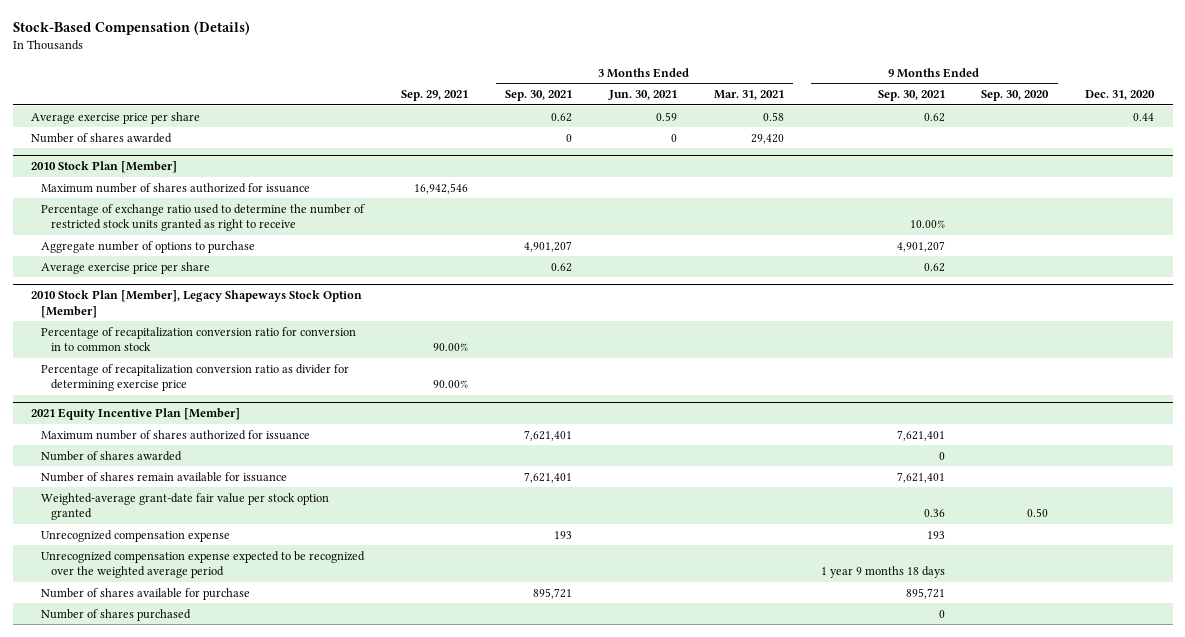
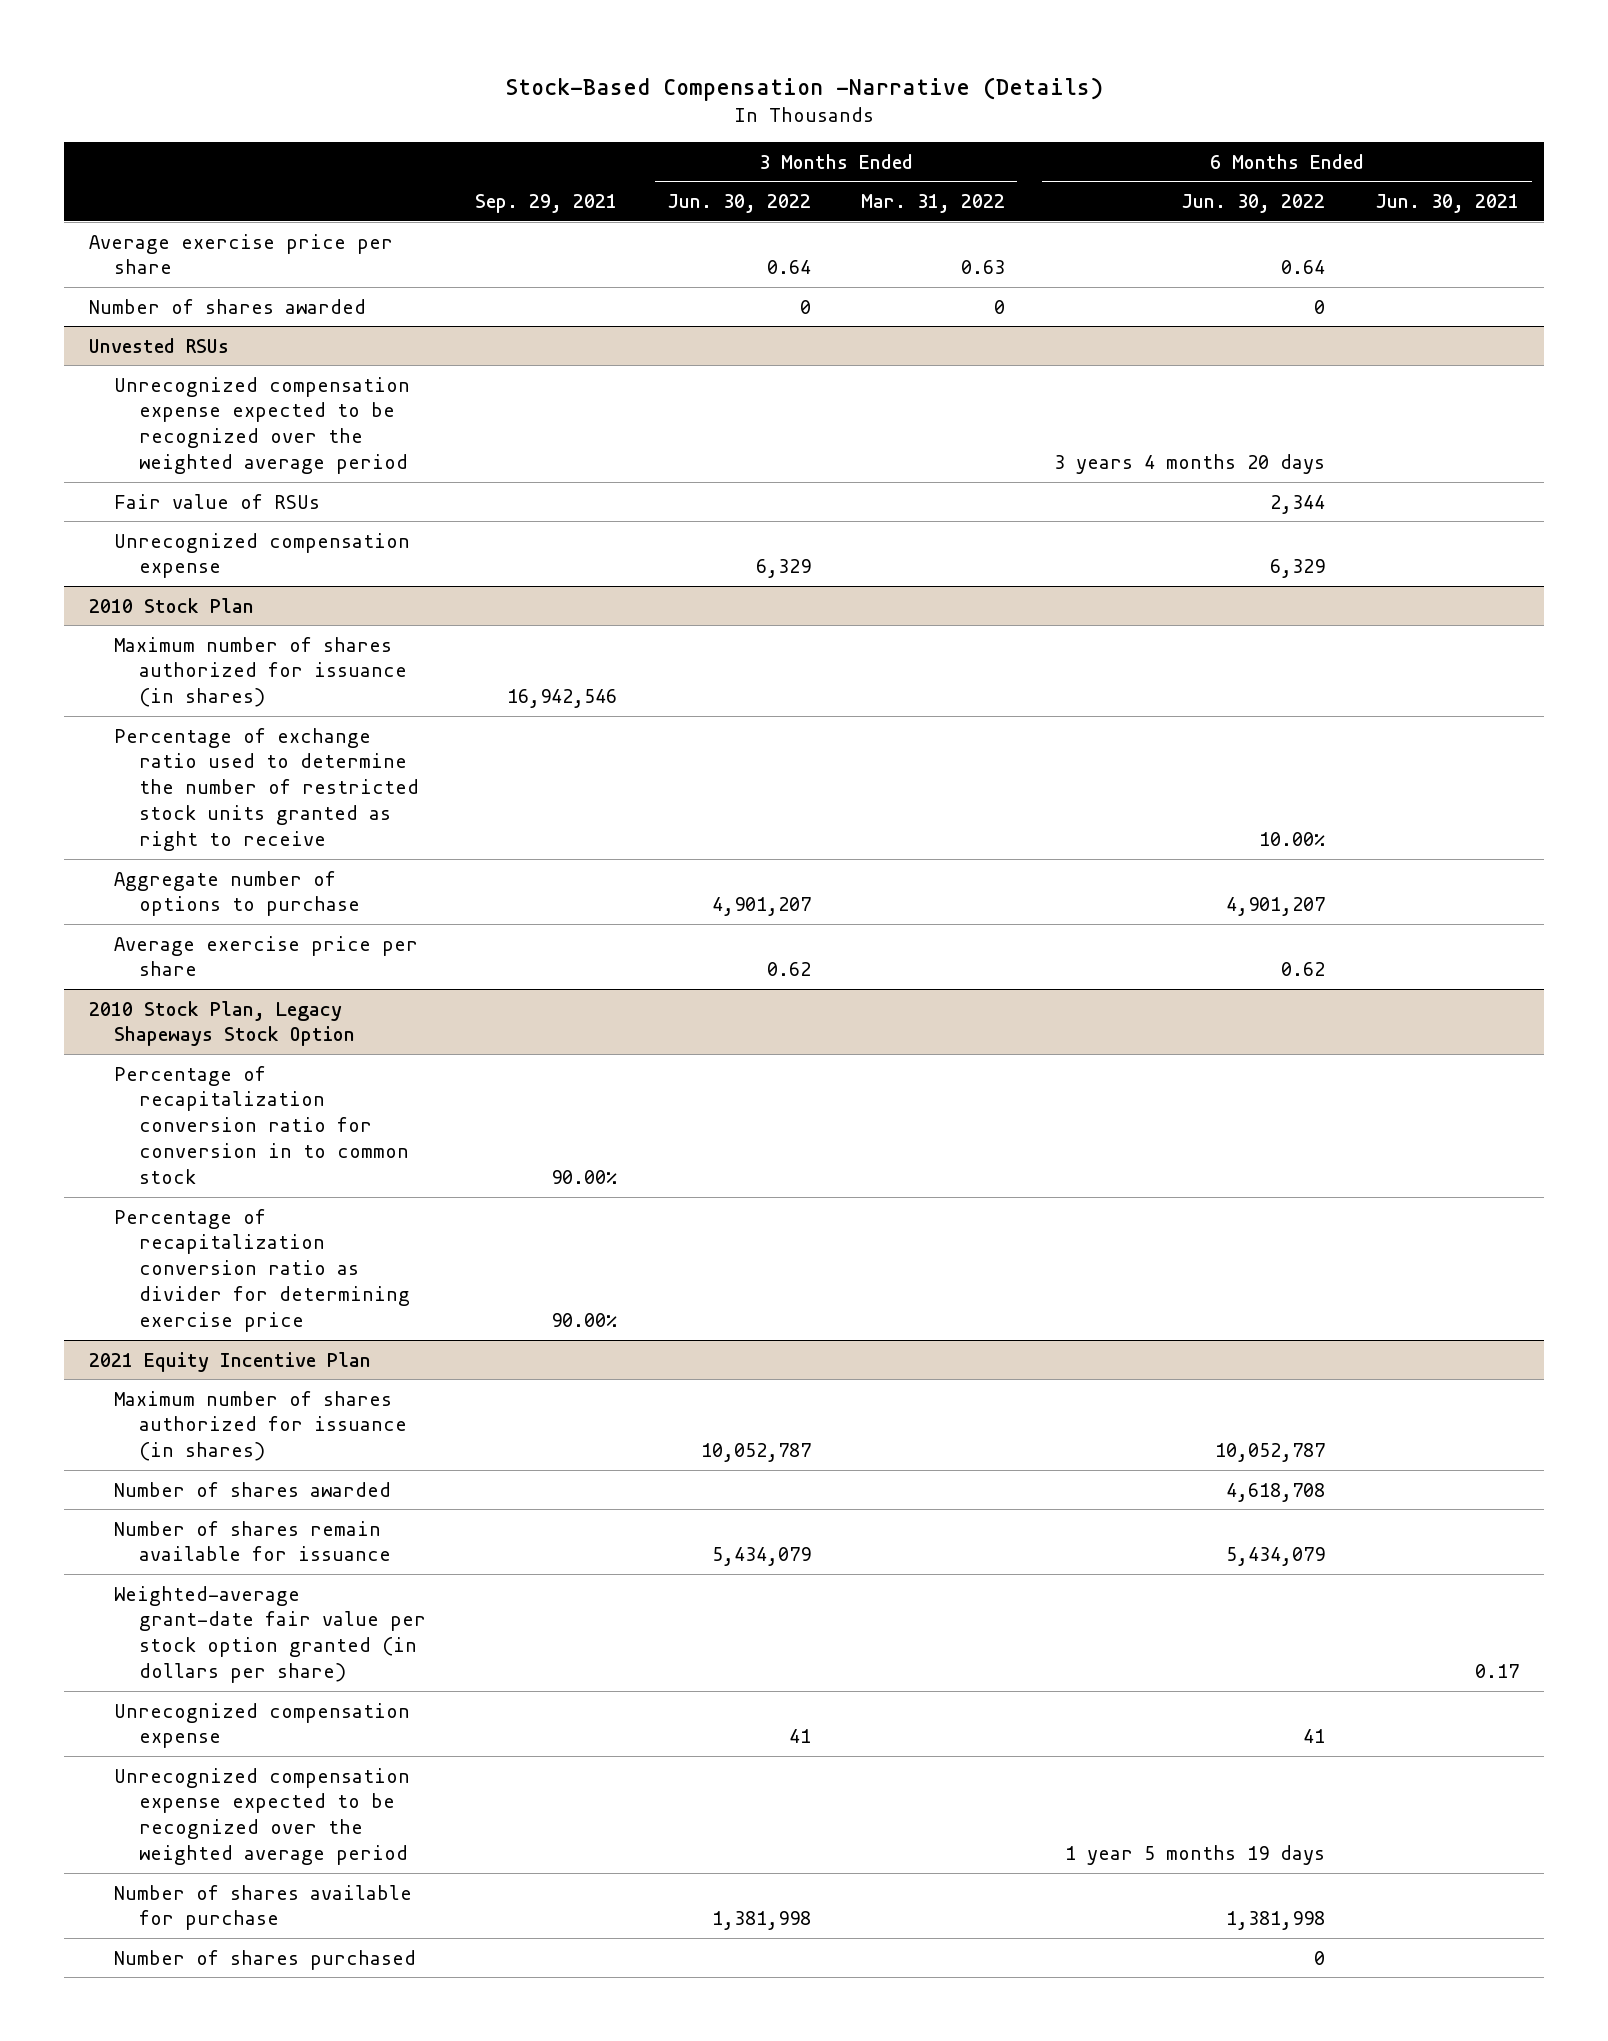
- Stock-Based Compensation (Details)
+ Stock-Based Compensation -Narrative (Details)
- | Sep. 29, 2021 | 3 Months Ended Sep. 30, 2021 | 3 Months Ended Jun. 30, 2021 | 3 Months Ended Mar. 31, 2021 | 9 Months Ended Sep. 30, 2021 | 9 Months Ended Sep. 30, 2020 | Dec. 31, 2020
+ | Sep. 29, 2021 | 3 Months Ended Jun. 30, 2022 | 3 Months Ended Mar. 31, 2022 | 6 Months Ended Jun. 30, 2022 | 6 Months Ended Jun. 30, 2021
- 2010 Stock Plan [Member]
- Maximum number of shares authorized for issuance | 16,942,546 | | | | | |
+ Unvested RSUs
+ Unrecognized compensation expense expected to be recognized over the weighted average period | | | | 3 years 4 months 20 days |
+ Fair value of RSUs | | | | 2,344 |
+ Unrecognized compensation expense | | 6,329 | | 6,329 |
+ 2010 Stock Plan
+ Maximum number of shares authorized for issuance (in shares) | 16,942,546 | | | |
- 2010 Stock Plan [Member], Legacy Shapeways Stock Option [Member]
+ 2010 Stock Plan, Legacy Shapeways Stock Option
- 2021 Equity Incentive Plan [Member]
- Maximum number of shares authorized for issuance | | 7,621,401 | | | 7,621,401 | |
+ 2021 Equity Incentive Plan
+ Maximum number of shares authorized for issuance (in shares) | | 10,052,787 | | 10,052,787 |
- Weighted-average grant-date fair value per stock option granted | | | | | 0.36 | 0.50 |
+ Weighted-average grant-date fair value per stock option granted (in dollars per share) | | | | | 0.17

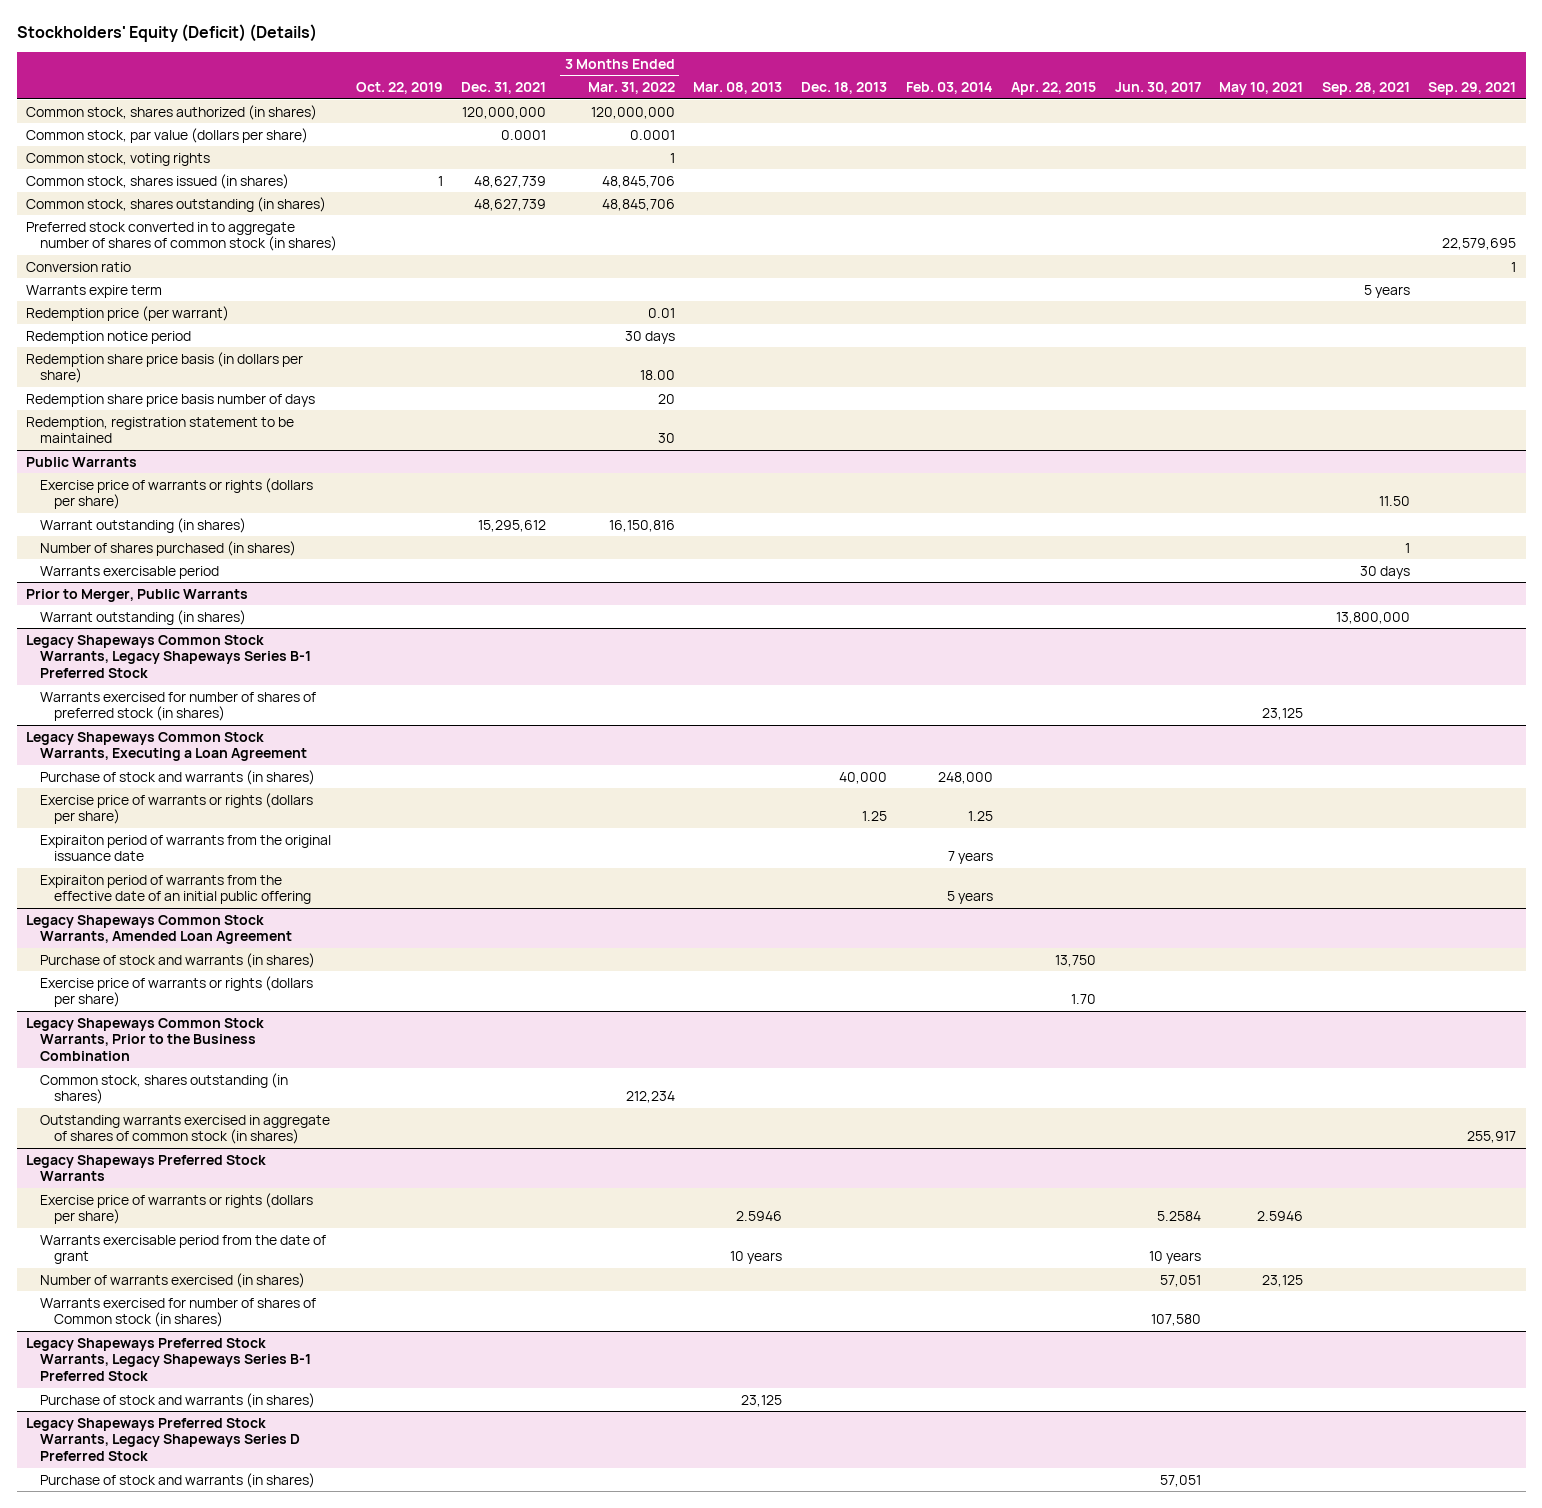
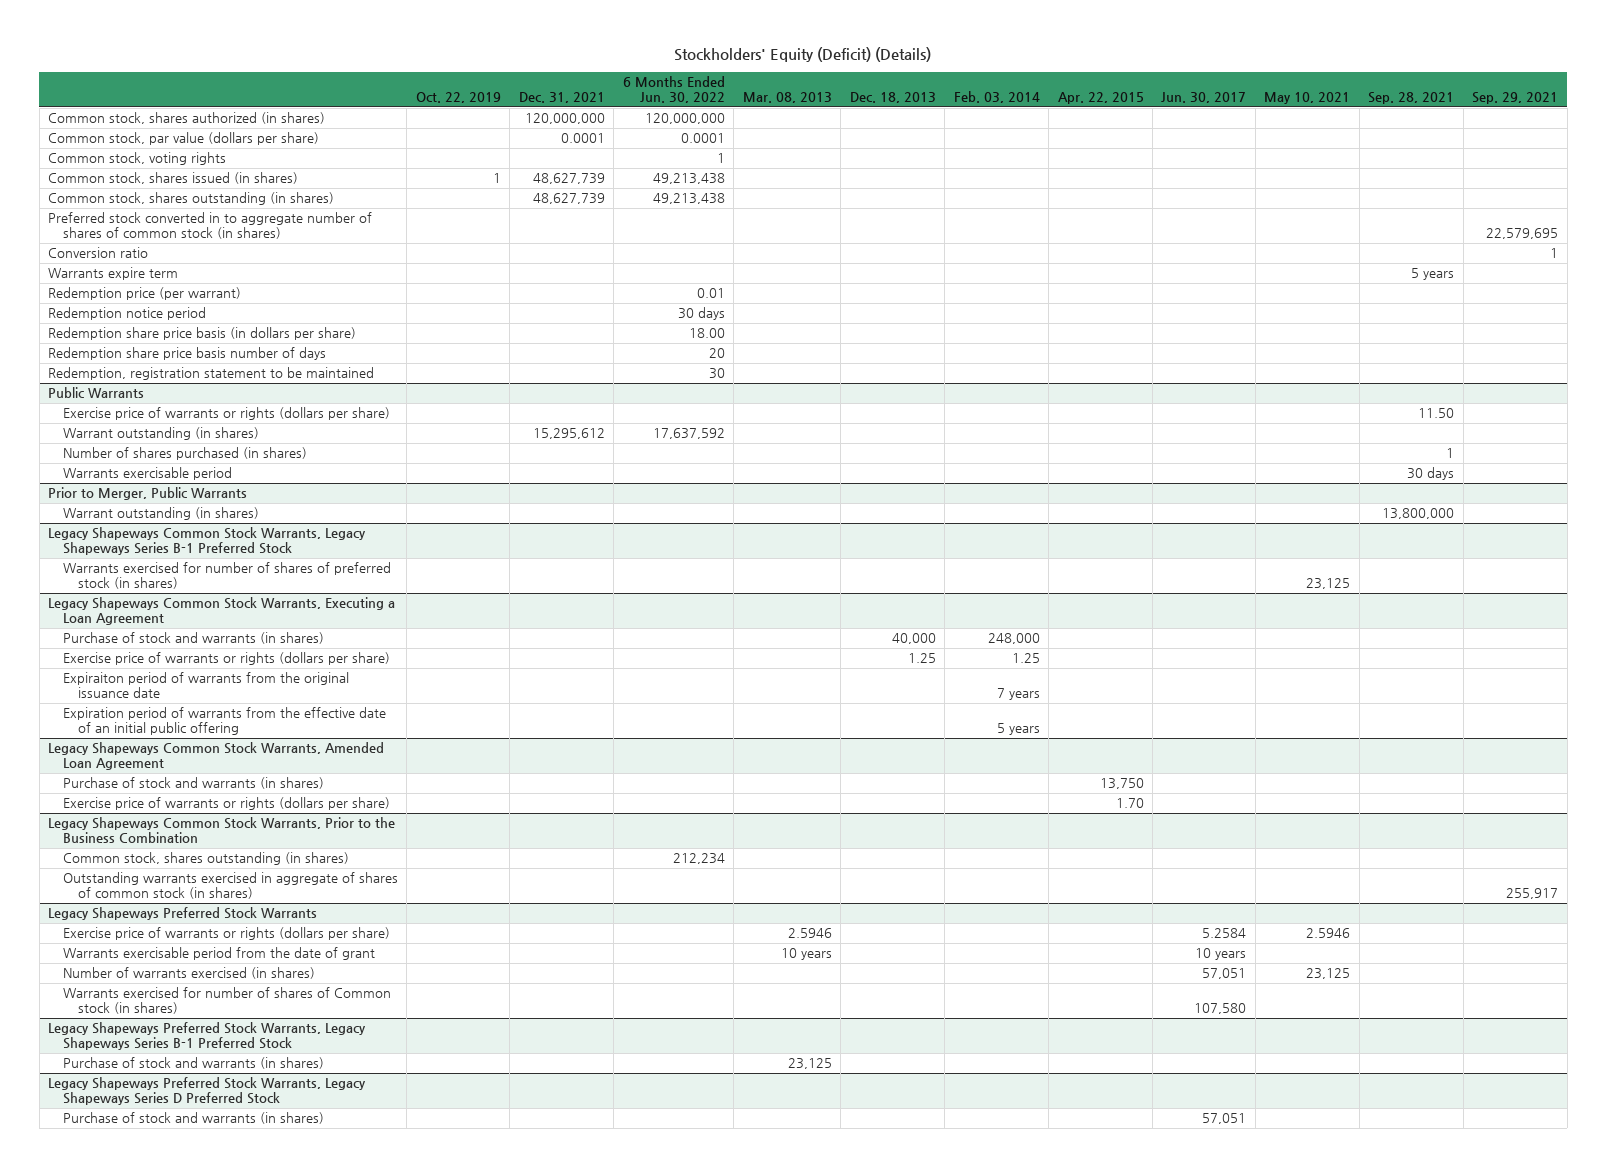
- | Oct. 22, 2019 | Dec. 31, 2021 | 3 Months Ended Mar. 31, 2022 | Mar. 08, 2013 | Dec. 18, 2013 | Feb. 03, 2014 | Apr. 22, 2015 | Jun. 30, 2017 | May 10, 2021 | Sep. 28, 2021 | Sep. 29, 2021
+ | Oct. 22, 2019 | Dec. 31, 2021 | 6 Months Ended Jun. 30, 2022 | Mar. 08, 2013 | Dec. 18, 2013 | Feb. 03, 2014 | Apr. 22, 2015 | Jun. 30, 2017 | May 10, 2021 | Sep. 28, 2021 | Sep. 29, 2021
@ Legacy Shapeways Common Stock Warrants, Executing a Loan Agreement
- Expiraiton period of warrants from the effective date of an initial public offering | | | | | | 5 years | | | | |
+ Expiration period of warrants from the effective date of an initial public offering | | | | | | 5 years | | | | |

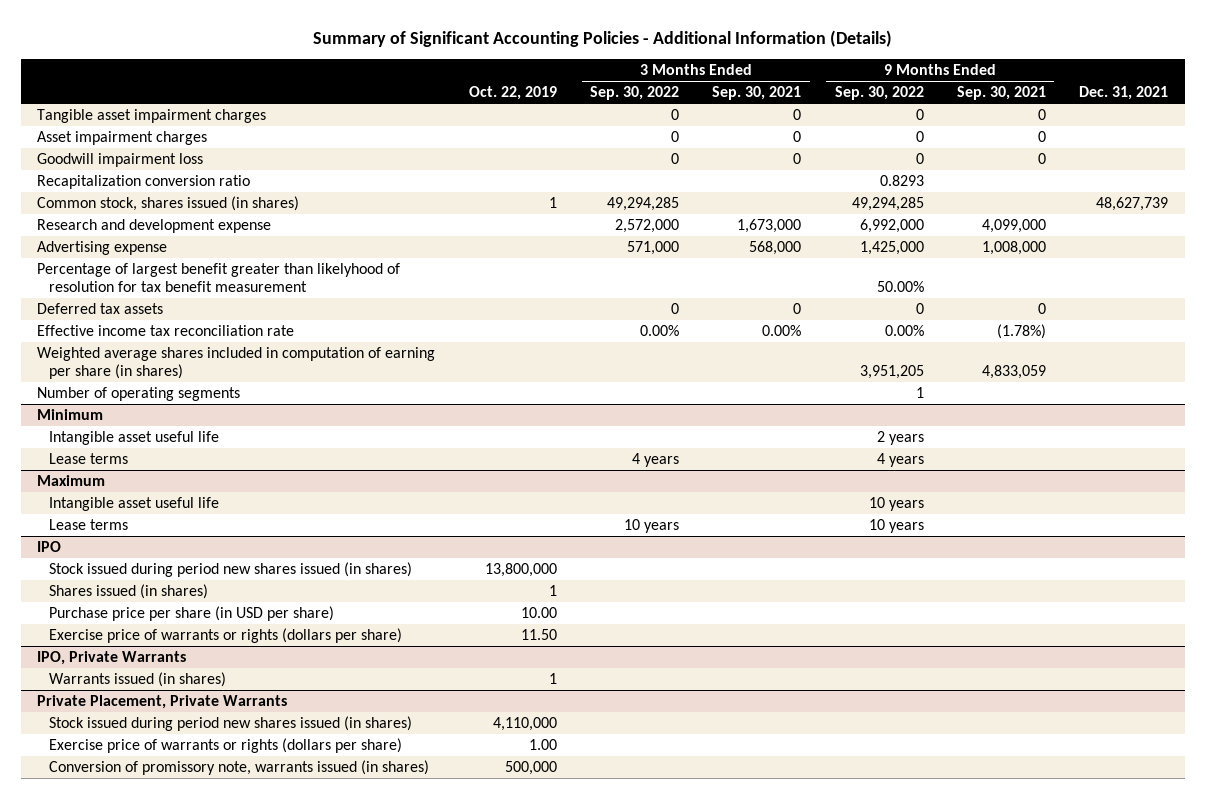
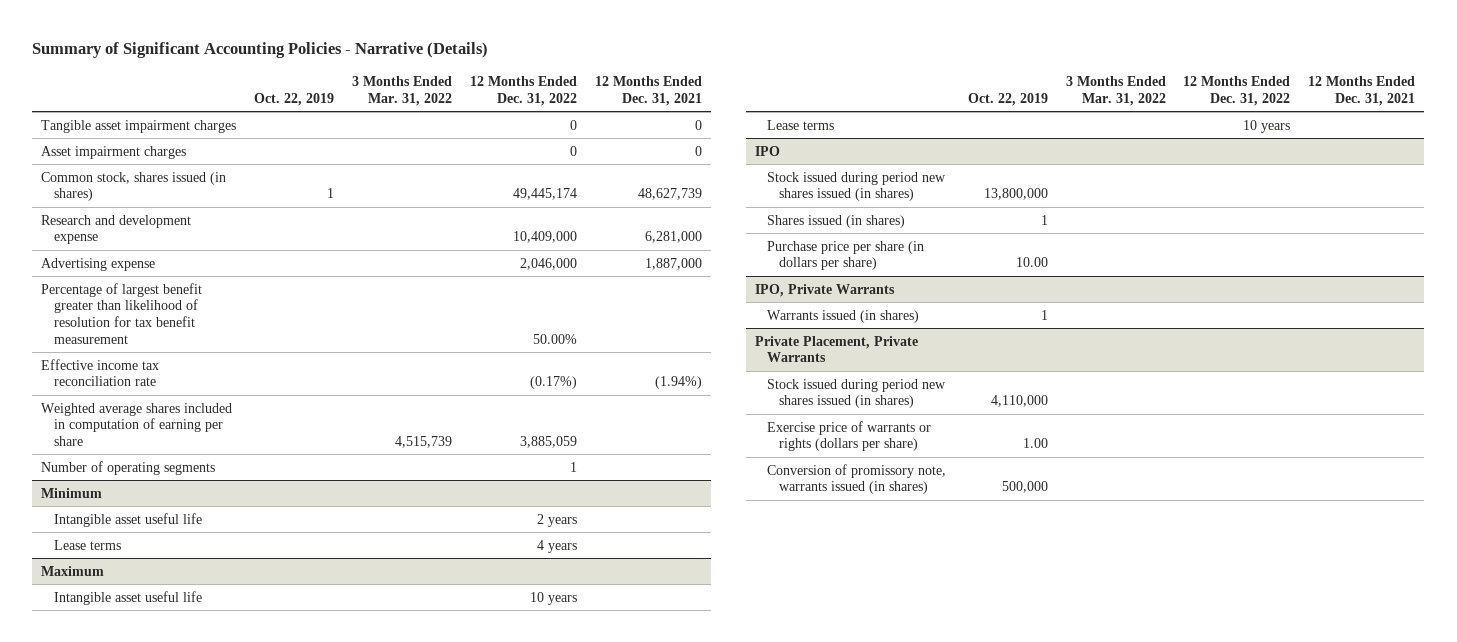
- Summary of Significant Accounting Policies - Additional Information (Details)
+ Summary of Significant Accounting Policies - Narrative (Details)
- | Oct. 22, 2019 | 3 Months Ended Sep. 30, 2022 | 3 Months Ended Sep. 30, 2021 | 9 Months Ended Sep. 30, 2022 | 9 Months Ended Sep. 30, 2021 | Dec. 31, 2021
+ | Oct. 22, 2019 | 3 Months Ended Mar. 31, 2022 | 12 Months Ended Dec. 31, 2022 | 12 Months Ended Dec. 31, 2021
- Goodwill impairment loss | | 0 | 0 | 0 | 0 |
- Recapitalization conversion ratio | | | | 0.8293 | |
- Percentage of largest benefit greater than likelyhood of resolution for tax benefit measurement | | | | 50.00% | |
- Deferred tax assets | | 0 | 0 | 0 | 0 |
+ Percentage of largest benefit greater than likelihood of resolution for tax benefit measurement | | | 50.00% |
- Weighted average shares included in computation of earning per share (in shares) | | | | 3,951,205 | 4,833,059 |
+ Weighted average shares included in computation of earning per share | | 4,515,739 | 3,885,059 |
@ IPO
- Purchase price per share (in USD per share) | 10.00 | | | | |
- Exercise price of warrants or rights (dollars per share) | 11.50 | | | | |
+ Purchase price per share (in dollars per share) | 10.00 | | |

